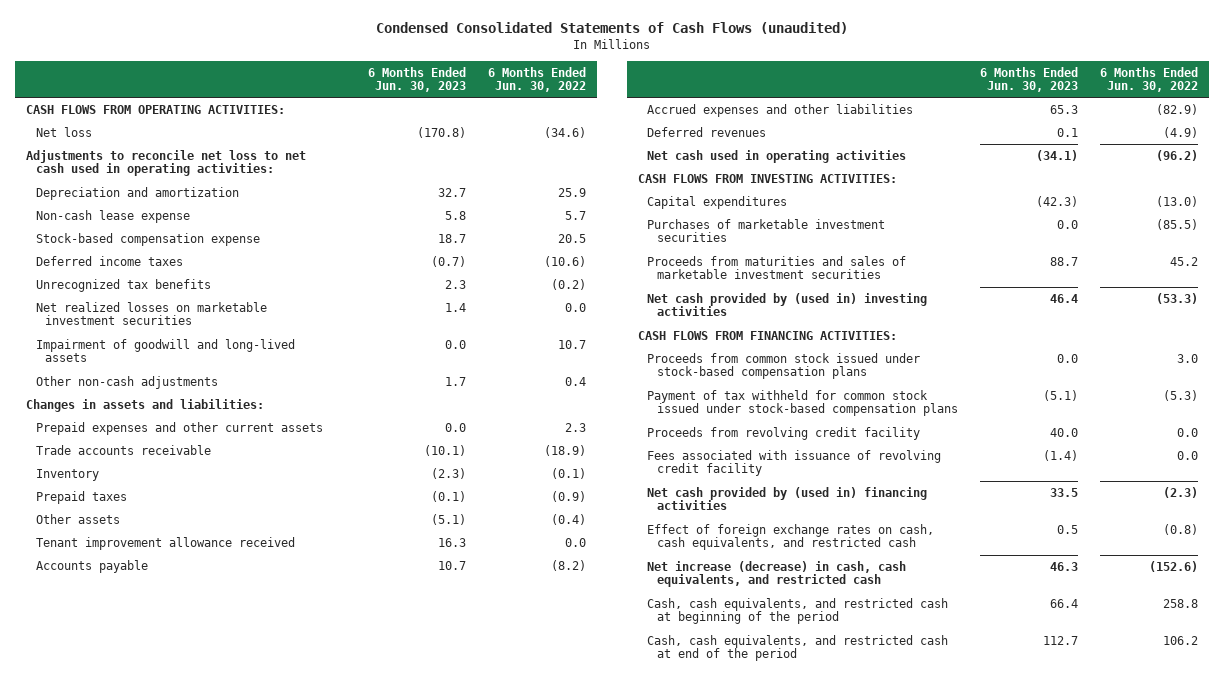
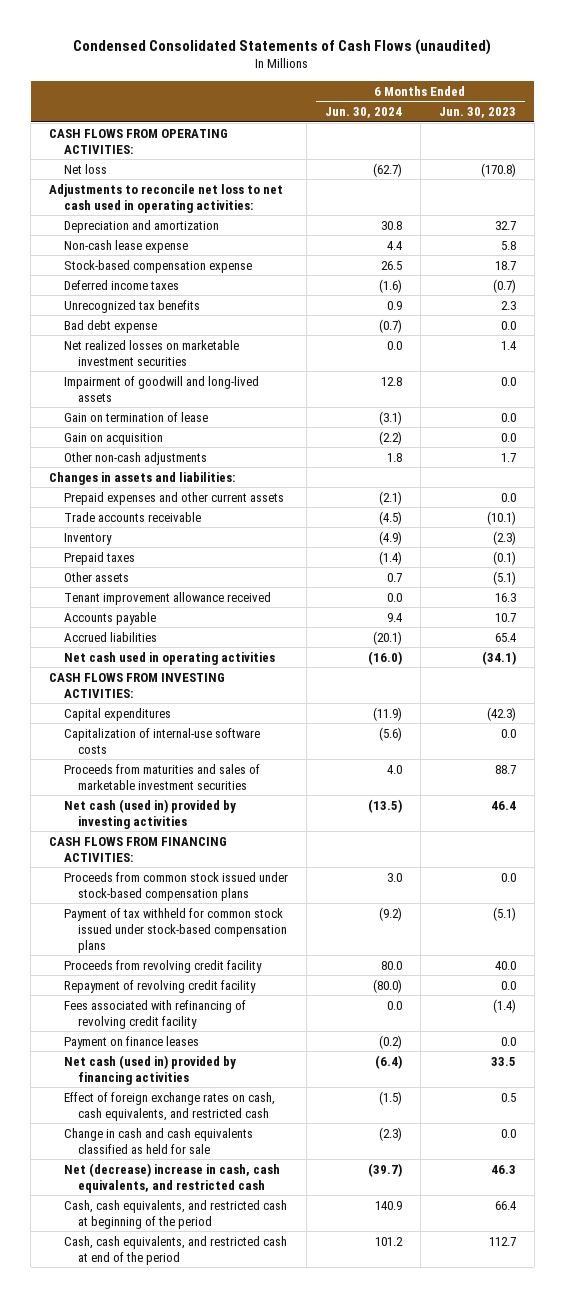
- | 6 Months Ended Jun. 30, 2023 | 6 Months Ended Jun. 30, 2022
+ | 6 Months Ended Jun. 30, 2024 | 6 Months Ended Jun. 30, 2023
+ Bad debt expense | (0.7) | 0.0
+ Gain on termination of lease | (3.1) | 0.0
+ Gain on acquisition | (2.2) | 0.0
- Accrued expenses and other liabilities | 65.3 | (82.9)
- Deferred revenues | 0.1 | (4.9)
+ Accrued liabilities | (20.1) | 65.4
- Purchases of marketable investment securities | 0.0 | (85.5)
+ Capitalization of internal-use software costs | (5.6) | 0.0
- Net cash provided by (used in) investing activities | 46.4 | (53.3)
+ Net cash (used in) provided by investing activities | (13.5) | 46.4
- Fees associated with issuance of revolving credit facility | (1.4) | 0.0
- Net cash provided by (used in) financing activities | 33.5 | (2.3)
+ Repayment of revolving credit facility | (80.0) | 0.0
+ Fees associated with refinancing of revolving credit facility | 0.0 | (1.4)
+ Payment on finance leases | (0.2) | 0.0
+ Net cash (used in) provided by financing activities | (6.4) | 33.5
- Net increase (decrease) in cash, cash equivalents, and restricted cash | 46.3 | (152.6)
+ Change in cash and cash equivalents classified as held for sale | (2.3) | 0.0
+ Net (decrease) increase in cash, cash equivalents, and restricted cash | (39.7) | 46.3

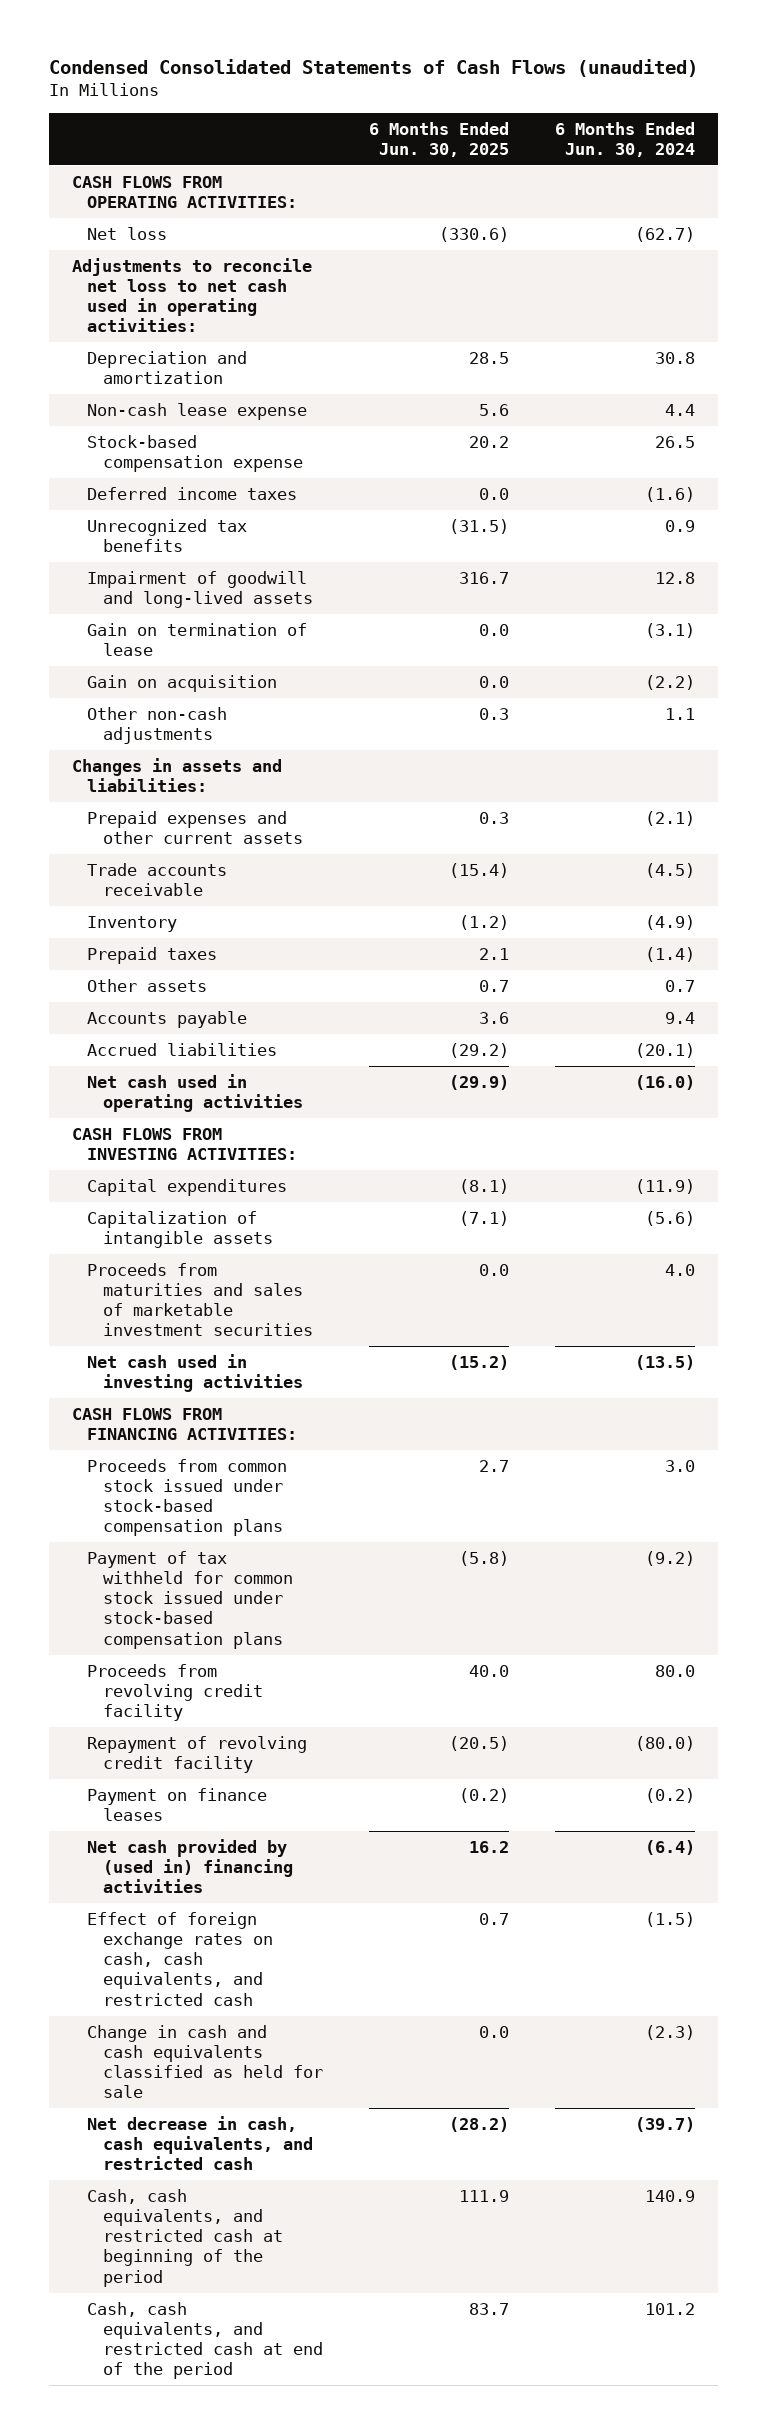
- | 6 Months Ended Jun. 30, 2024 | 6 Months Ended Jun. 30, 2023
+ | 6 Months Ended Jun. 30, 2025 | 6 Months Ended Jun. 30, 2024
- Bad debt expense | (0.7) | 0.0
- Net realized losses on marketable investment securities | 0.0 | 1.4
- Other non-cash adjustments | 1.8 | 1.7
+ Other non-cash adjustments | 0.3 | 1.1
- Tenant improvement allowance received | 0.0 | 16.3
- Capitalization of internal-use software costs | (5.6) | 0.0
+ Capitalization of intangible assets | (7.1) | (5.6)
- Net cash (used in) provided by investing activities | (13.5) | 46.4
+ Net cash used in investing activities | (15.2) | (13.5)
- Fees associated with refinancing of revolving credit facility | 0.0 | (1.4)
- Net cash (used in) provided by financing activities | (6.4) | 33.5
+ Net cash provided by (used in) financing activities | 16.2 | (6.4)
- Net (decrease) increase in cash, cash equivalents, and restricted cash | (39.7) | 46.3
+ Net decrease in cash, cash equivalents, and restricted cash | (28.2) | (39.7)

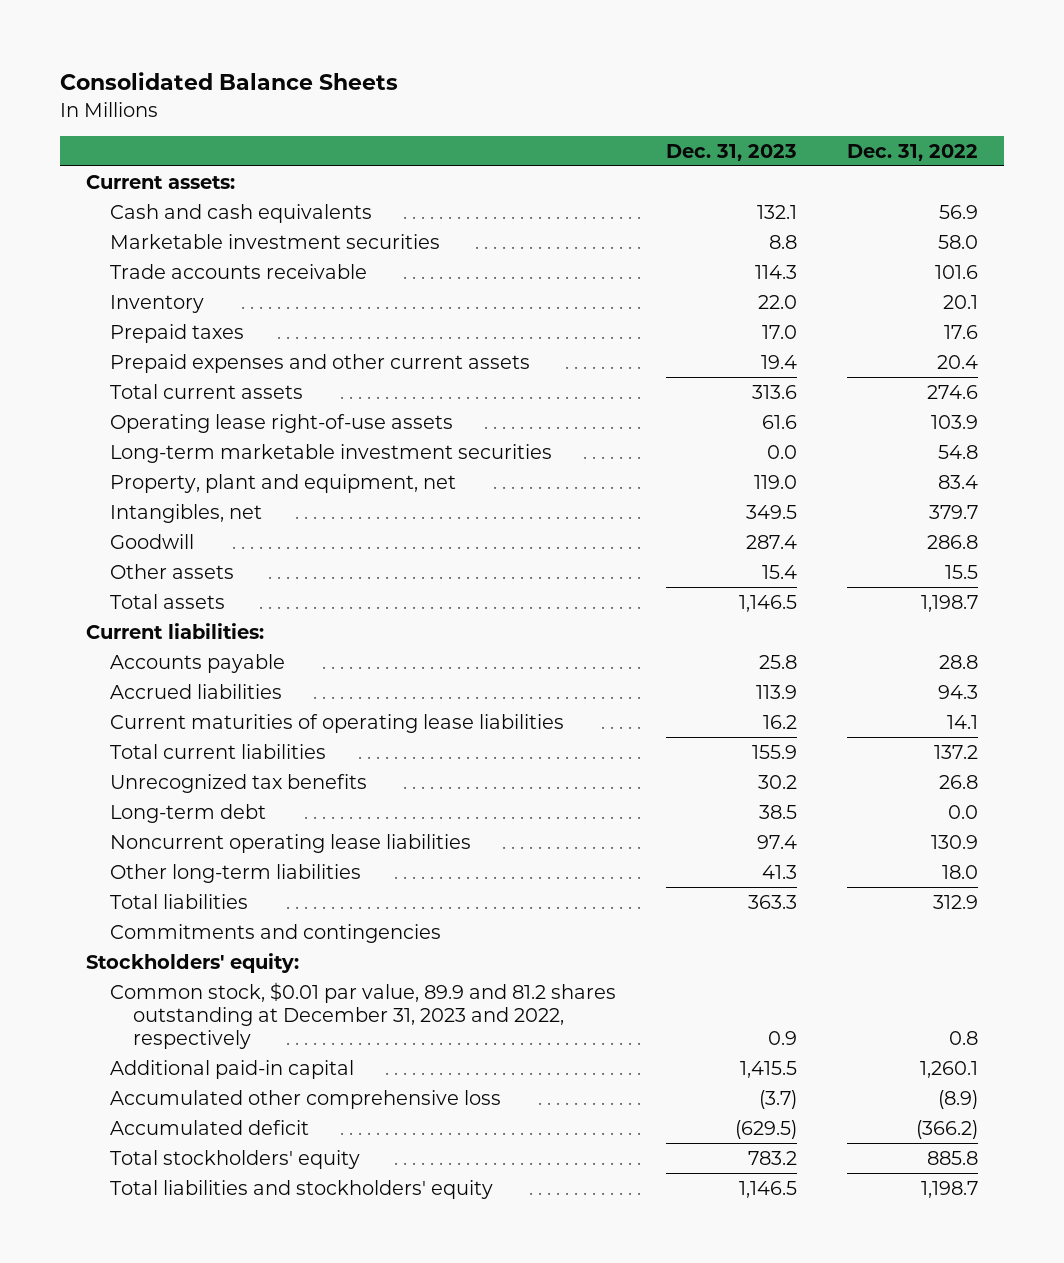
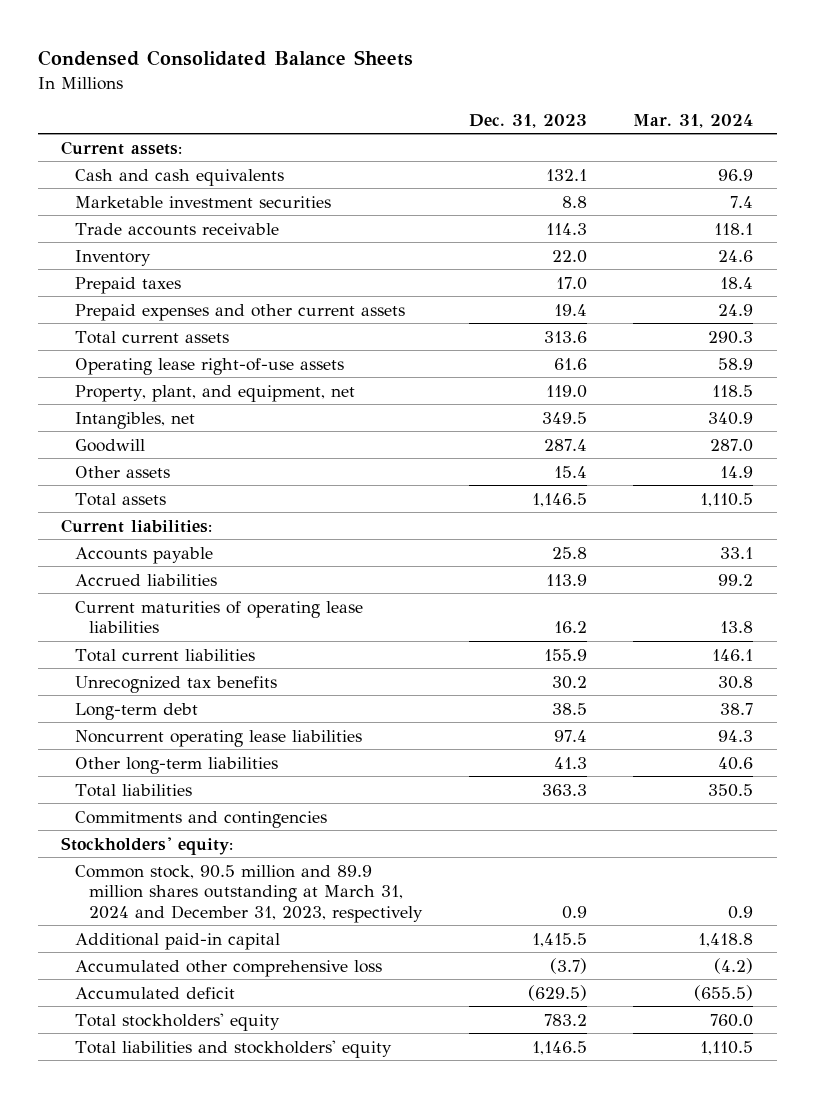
- Consolidated Balance Sheets
+ Condensed Consolidated Balance Sheets
- | Dec. 31, 2023 | Dec. 31, 2022
+ | Dec. 31, 2023 | Mar. 31, 2024
- Long-term marketable investment securities | 0.0 | 54.8
- Property, plant and equipment, net | 119.0 | 83.4
+ Property, plant, and equipment, net | 119.0 | 118.5
- Common stock, $0.01 par value, 89.9 and 81.2 shares outstanding at December 31, 2023 and 2022, respectively | 0.9 | 0.8
+ Common stock, 90.5 million and 89.9 million shares outstanding at March 31, 2024 and December 31, 2023, respectively | 0.9 | 0.9

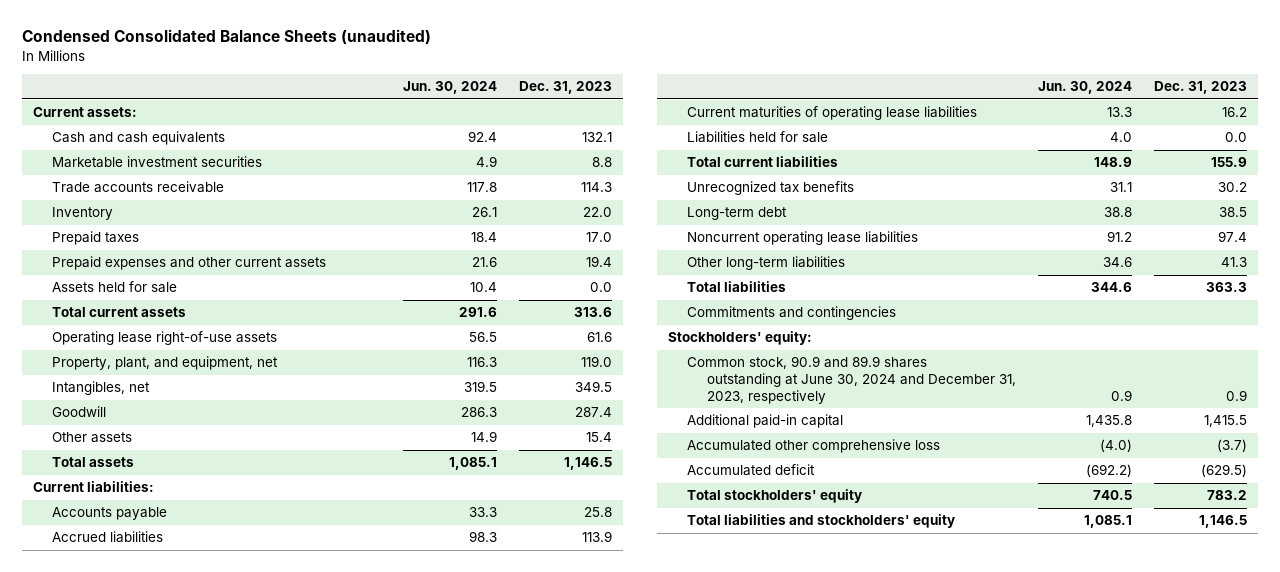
- Condensed Consolidated Balance Sheets
+ Condensed Consolidated Balance Sheets (unaudited)
- | Dec. 31, 2023 | Mar. 31, 2024
+ | Jun. 30, 2024 | Dec. 31, 2023
+ Assets held for sale | 10.4 | 0.0
+ Liabilities held for sale | 4.0 | 0.0
- Common stock, 90.5 million and 89.9 million shares outstanding at March 31, 2024 and December 31, 2023, respectively | 0.9 | 0.9
+ Common stock, 90.9 and 89.9 shares outstanding at June 30, 2024 and December 31, 2023, respectively | 0.9 | 0.9

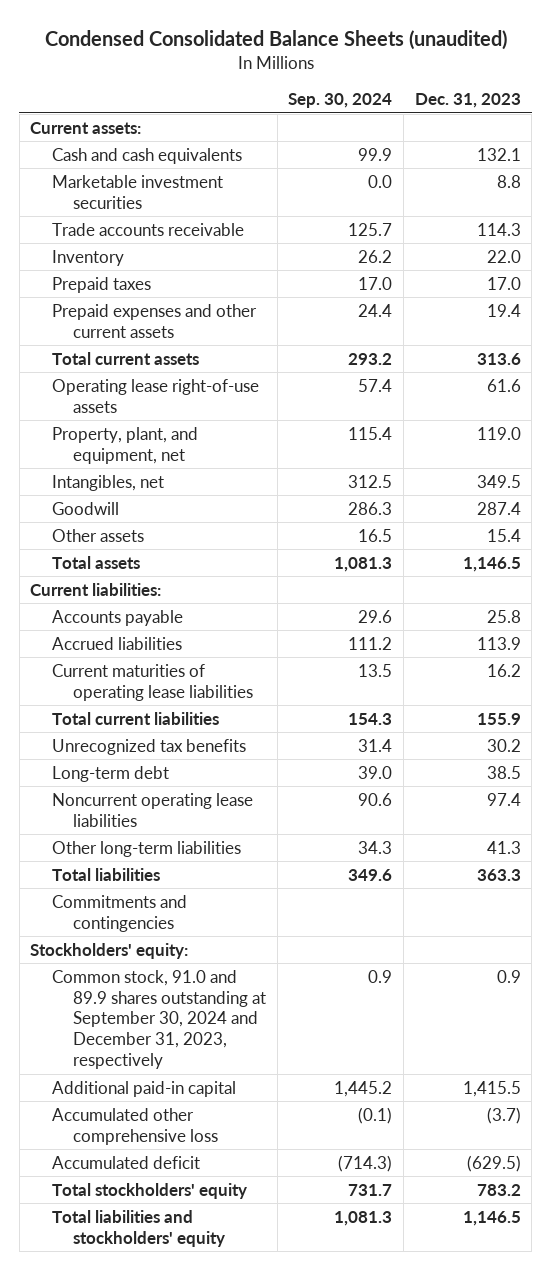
- | Jun. 30, 2024 | Dec. 31, 2023
+ | Sep. 30, 2024 | Dec. 31, 2023
- Assets held for sale | 10.4 | 0.0
- Liabilities held for sale | 4.0 | 0.0
- Common stock, 90.9 and 89.9 shares outstanding at June 30, 2024 and December 31, 2023, respectively | 0.9 | 0.9
+ Common stock, 91.0 and 89.9 shares outstanding at September 30, 2024 and December 31, 2023, respectively | 0.9 | 0.9

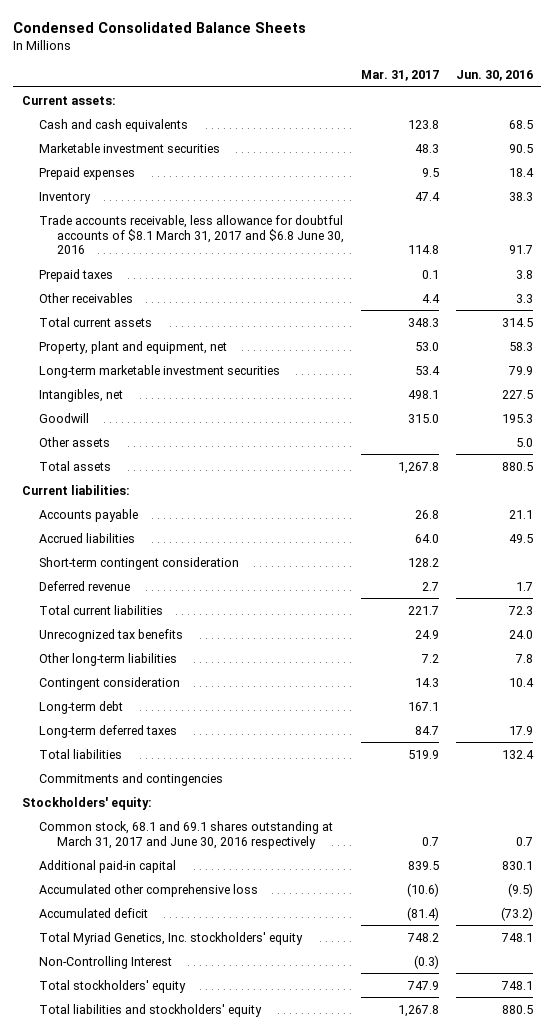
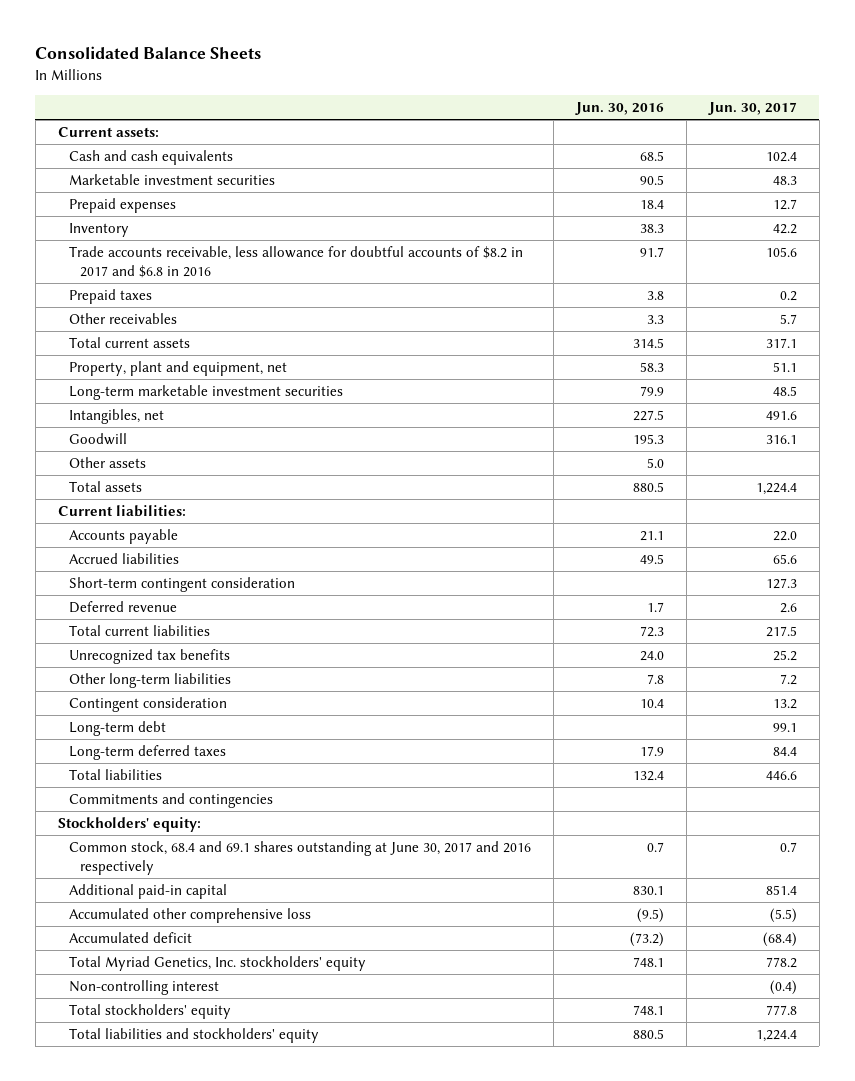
- Condensed Consolidated Balance Sheets
+ Consolidated Balance Sheets
- | Mar. 31, 2017 | Jun. 30, 2016
+ | Jun. 30, 2016 | Jun. 30, 2017
- Trade accounts receivable, less allowance for doubtful accounts of $8.1 March 31, 2017 and $6.8 June 30, 2016 | 114.8 | 91.7
+ Trade accounts receivable, less allowance for doubtful accounts of $8.2 in 2017 and $6.8 in 2016 | 91.7 | 105.6
- Common stock, 68.1 and 69.1 shares outstanding at March 31, 2017 and June 30, 2016 respectively | 0.7 | 0.7
+ Common stock, 68.4 and 69.1 shares outstanding at June 30, 2017 and 2016 respectively | 0.7 | 0.7
- Non-Controlling Interest | (0.3) |
+ Non-controlling interest | | (0.4)

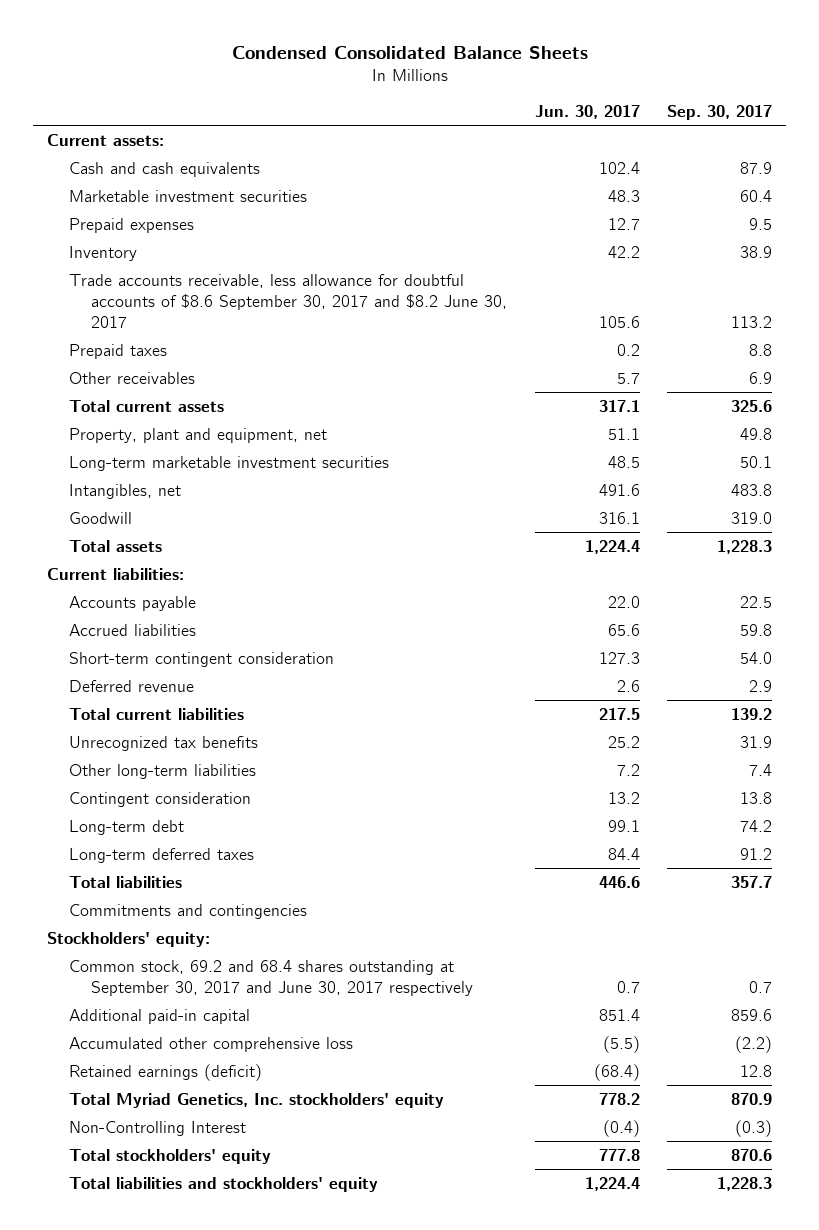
- Consolidated Balance Sheets
+ Condensed Consolidated Balance Sheets
- | Jun. 30, 2016 | Jun. 30, 2017
+ | Jun. 30, 2017 | Sep. 30, 2017
- Trade accounts receivable, less allowance for doubtful accounts of $8.2 in 2017 and $6.8 in 2016 | 91.7 | 105.6
+ Trade accounts receivable, less allowance for doubtful accounts of $8.6 September 30, 2017 and $8.2 June 30, 2017 | 105.6 | 113.2
- Other assets | 5.0 |
- Common stock, 68.4 and 69.1 shares outstanding at June 30, 2017 and 2016 respectively | 0.7 | 0.7
+ Common stock, 69.2 and 68.4 shares outstanding at September 30, 2017 and June 30, 2017 respectively | 0.7 | 0.7
- Accumulated deficit | (73.2) | (68.4)
+ Retained earnings (deficit) | (68.4) | 12.8
- Non-controlling interest | | (0.4)
+ Non-Controlling Interest | (0.4) | (0.3)

